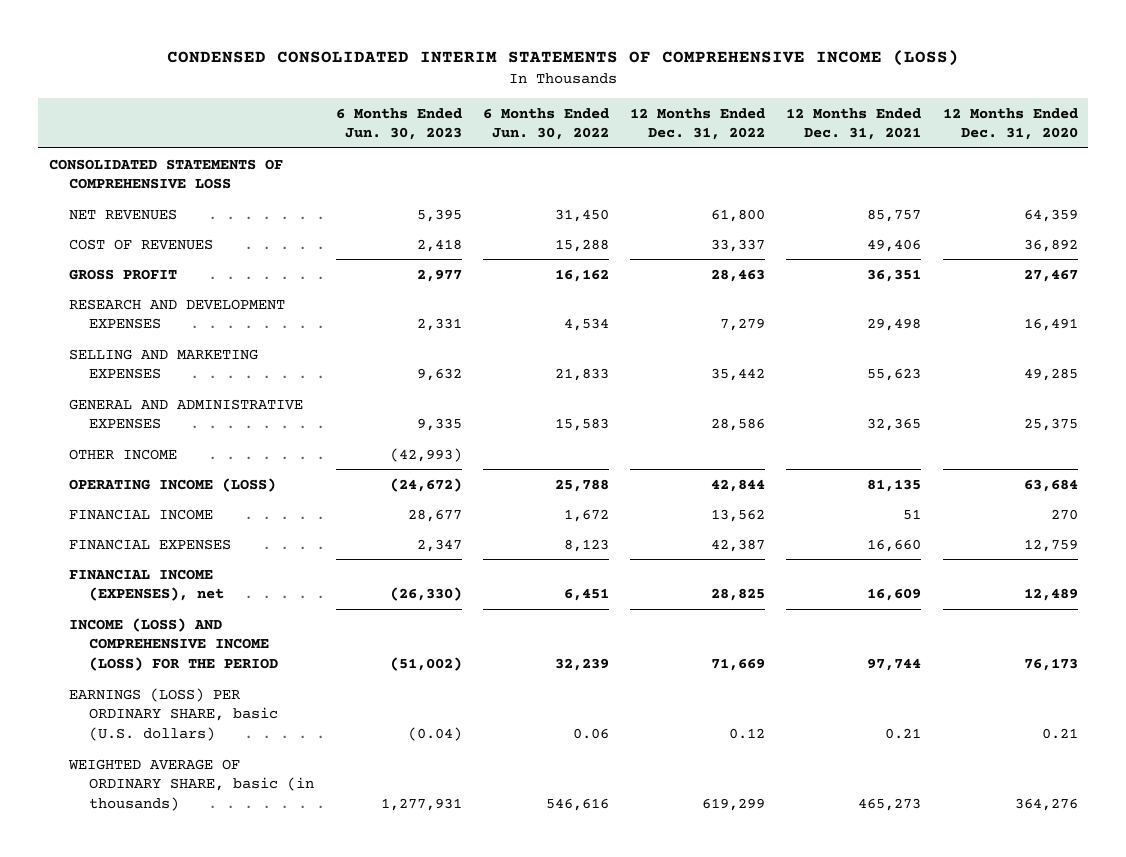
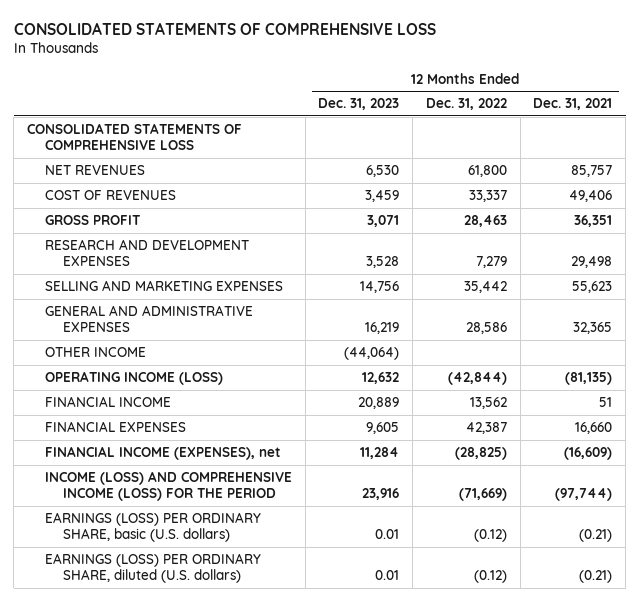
- CONDENSED CONSOLIDATED INTERIM STATEMENTS OF COMPREHENSIVE INCOME (LOSS)
+ CONSOLIDATED STATEMENTS OF COMPREHENSIVE LOSS
- | 6 Months Ended Jun. 30, 2023 | 6 Months Ended Jun. 30, 2022 | 12 Months Ended Dec. 31, 2022 | 12 Months Ended Dec. 31, 2021 | 12 Months Ended Dec. 31, 2020
+ | 12 Months Ended Dec. 31, 2023 | 12 Months Ended Dec. 31, 2022 | 12 Months Ended Dec. 31, 2021
- OPERATING INCOME (LOSS) | (24,672) | 25,788 | 42,844 | 81,135 | 63,684
+ OPERATING INCOME (LOSS) | 12,632 | (42,844) | (81,135)
- FINANCIAL INCOME (EXPENSES), net | (26,330) | 6,451 | 28,825 | 16,609 | 12,489
- INCOME (LOSS) AND COMPREHENSIVE INCOME (LOSS) FOR THE PERIOD | (51,002) | 32,239 | 71,669 | 97,744 | 76,173
- EARNINGS (LOSS) PER ORDINARY SHARE, basic (U.S. dollars) | (0.04) | 0.06 | 0.12 | 0.21 | 0.21
- WEIGHTED AVERAGE OF ORDINARY SHARE, basic (in thousands) | 1,277,931 | 546,616 | 619,299 | 465,273 | 364,276
+ FINANCIAL INCOME (EXPENSES), net | 11,284 | (28,825) | (16,609)
+ INCOME (LOSS) AND COMPREHENSIVE INCOME (LOSS) FOR THE PERIOD | 23,916 | (71,669) | (97,744)
+ EARNINGS (LOSS) PER ORDINARY SHARE, basic (U.S. dollars) | 0.01 | (0.12) | (0.21)
+ EARNINGS (LOSS) PER ORDINARY SHARE, diluted (U.S. dollars) | 0.01 | (0.12) | (0.21)

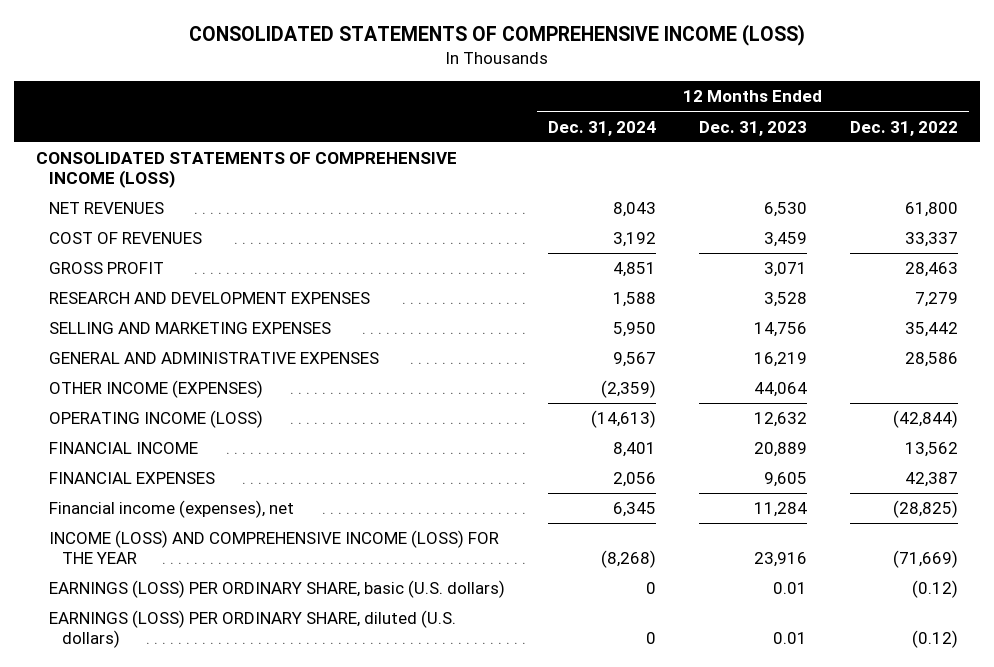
- CONSOLIDATED STATEMENTS OF COMPREHENSIVE LOSS
+ CONSOLIDATED STATEMENTS OF COMPREHENSIVE INCOME (LOSS)
- | 12 Months Ended Dec. 31, 2023 | 12 Months Ended Dec. 31, 2022 | 12 Months Ended Dec. 31, 2021
+ | 12 Months Ended Dec. 31, 2024 | 12 Months Ended Dec. 31, 2023 | 12 Months Ended Dec. 31, 2022
- CONSOLIDATED STATEMENTS OF COMPREHENSIVE LOSS
+ CONSOLIDATED STATEMENTS OF COMPREHENSIVE INCOME (LOSS)
- OTHER INCOME | (44,064) | |
+ OTHER INCOME (EXPENSES) | (2,359) | 44,064 |
- FINANCIAL INCOME (EXPENSES), net | 11,284 | (28,825) | (16,609)
- INCOME (LOSS) AND COMPREHENSIVE INCOME (LOSS) FOR THE PERIOD | 23,916 | (71,669) | (97,744)
+ Financial income (expenses), net | 6,345 | 11,284 | (28,825)
+ INCOME (LOSS) AND COMPREHENSIVE INCOME (LOSS) FOR THE YEAR | (8,268) | 23,916 | (71,669)

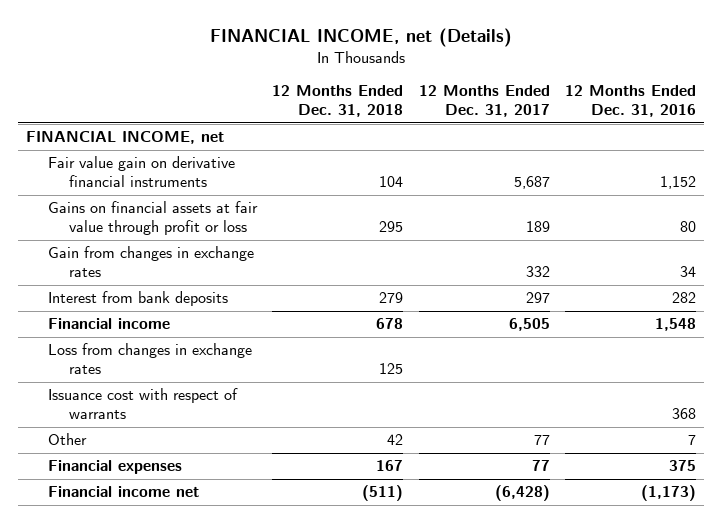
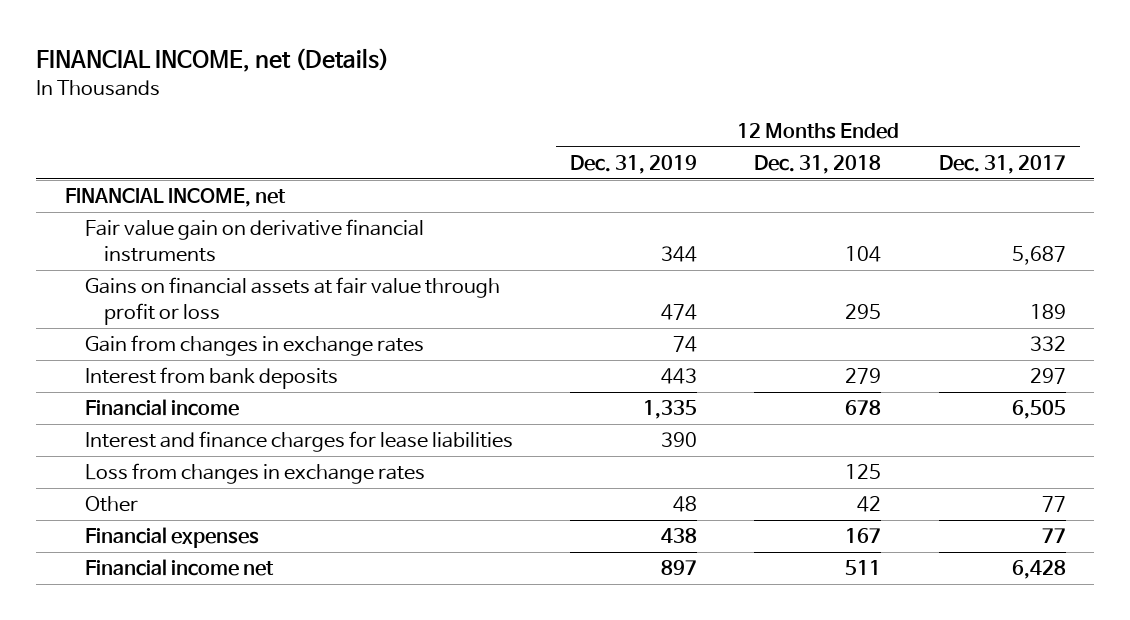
- | 12 Months Ended Dec. 31, 2018 | 12 Months Ended Dec. 31, 2017 | 12 Months Ended Dec. 31, 2016
+ | 12 Months Ended Dec. 31, 2019 | 12 Months Ended Dec. 31, 2018 | 12 Months Ended Dec. 31, 2017
+ Interest and finance charges for lease liabilities | 390 | |
- Issuance cost with respect of warrants | | | 368
- Financial income net | (511) | (6,428) | (1,173)
+ Financial income net | 897 | 511 | 6,428

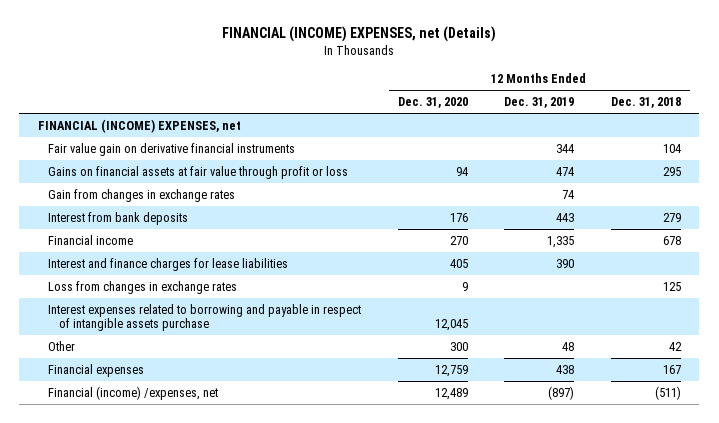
- FINANCIAL INCOME, net (Details)
+ FINANCIAL (INCOME) EXPENSES, net (Details)
- | 12 Months Ended Dec. 31, 2019 | 12 Months Ended Dec. 31, 2018 | 12 Months Ended Dec. 31, 2017
+ | 12 Months Ended Dec. 31, 2020 | 12 Months Ended Dec. 31, 2019 | 12 Months Ended Dec. 31, 2018
- FINANCIAL INCOME, net
+ FINANCIAL (INCOME) EXPENSES, net
+ Interest expenses related to borrowing and payable in respect of intangible assets purchase | 12,045 | |
- Financial income net | 897 | 511 | 6,428
+ Financial (income) /expenses, net | 12,489 | (897) | (511)

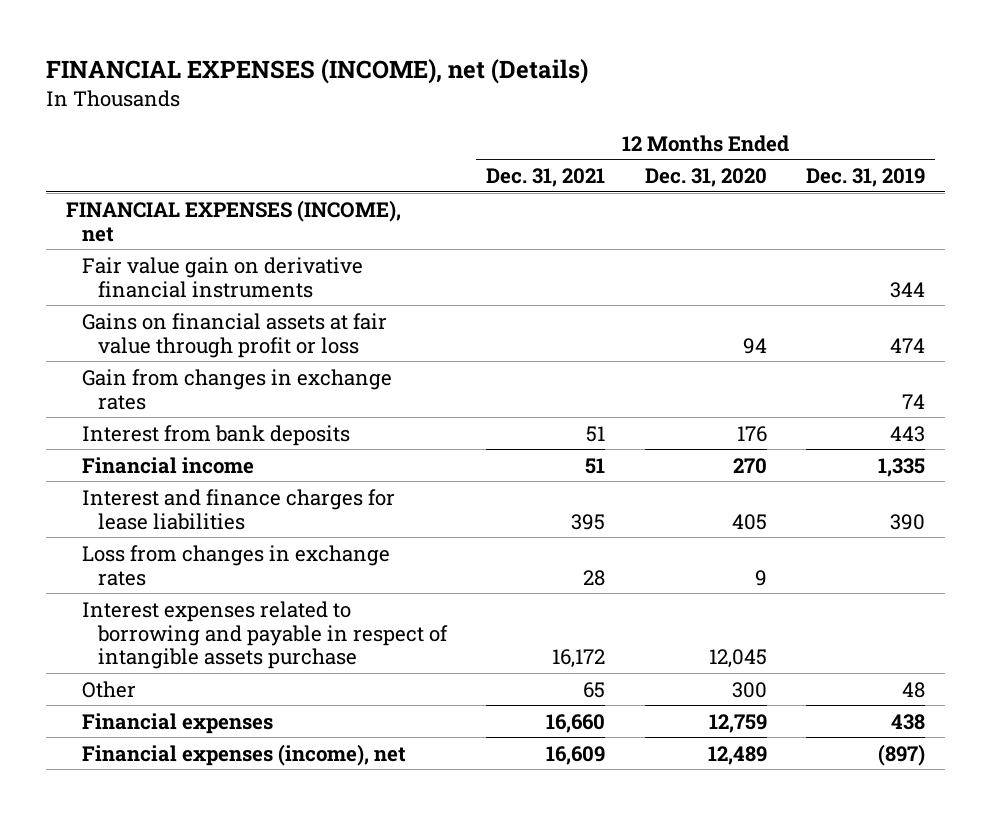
- FINANCIAL (INCOME) EXPENSES, net (Details)
+ FINANCIAL EXPENSES (INCOME), net (Details)
- | 12 Months Ended Dec. 31, 2020 | 12 Months Ended Dec. 31, 2019 | 12 Months Ended Dec. 31, 2018
+ | 12 Months Ended Dec. 31, 2021 | 12 Months Ended Dec. 31, 2020 | 12 Months Ended Dec. 31, 2019
- FINANCIAL (INCOME) EXPENSES, net
+ FINANCIAL EXPENSES (INCOME), net
- Financial (income) /expenses, net | 12,489 | (897) | (511)
+ Financial expenses (income), net | 16,609 | 12,489 | (897)

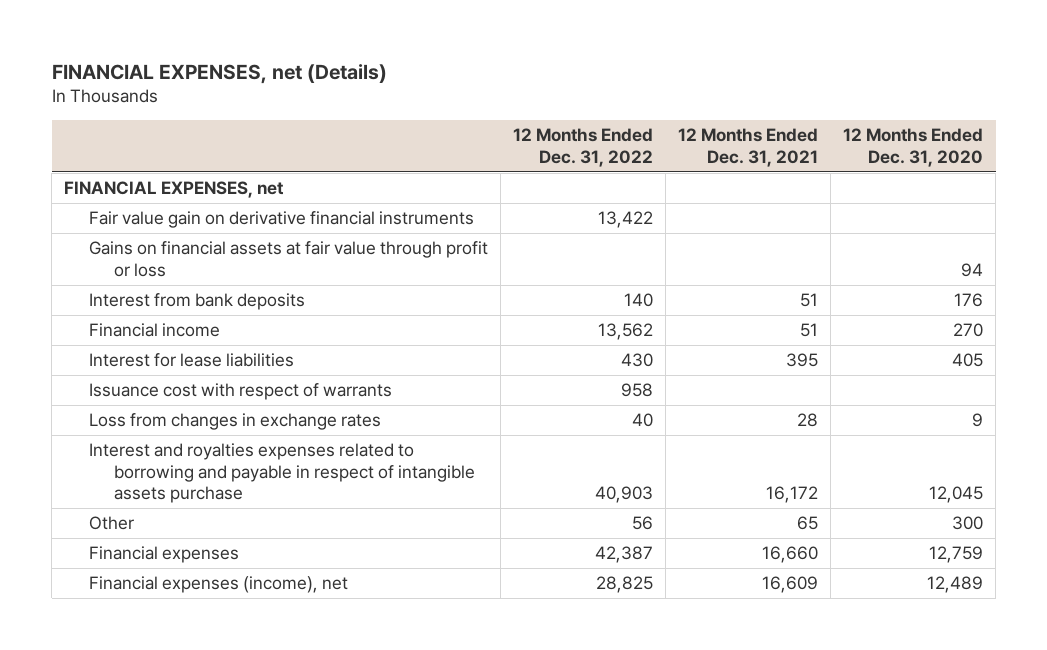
- FINANCIAL EXPENSES (INCOME), net (Details)
+ FINANCIAL EXPENSES, net (Details)
- | 12 Months Ended Dec. 31, 2021 | 12 Months Ended Dec. 31, 2020 | 12 Months Ended Dec. 31, 2019
+ | 12 Months Ended Dec. 31, 2022 | 12 Months Ended Dec. 31, 2021 | 12 Months Ended Dec. 31, 2020
- FINANCIAL EXPENSES (INCOME), net
+ FINANCIAL EXPENSES, net
- Gain from changes in exchange rates | | | 74
- Interest and finance charges for lease liabilities | 395 | 405 | 390
+ Interest for lease liabilities | 430 | 395 | 405
+ Issuance cost with respect of warrants | 958 | |
- Interest expenses related to borrowing and payable in respect of intangible assets purchase | 16,172 | 12,045 |
+ Interest and royalties expenses related to borrowing and payable in respect of intangible assets purchase | 40,903 | 16,172 | 12,045

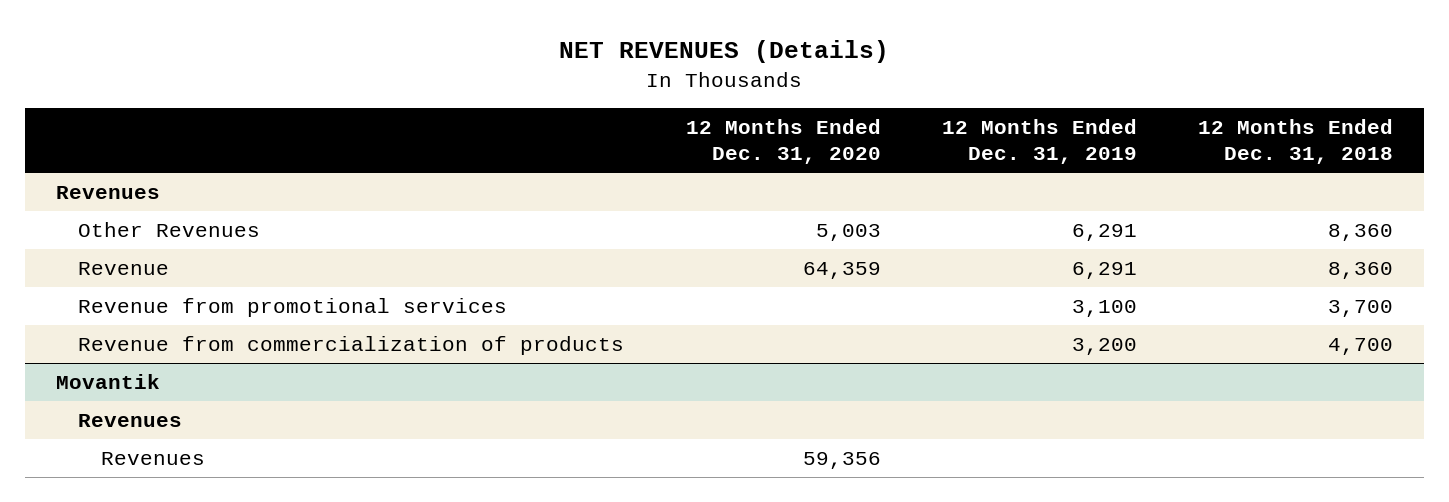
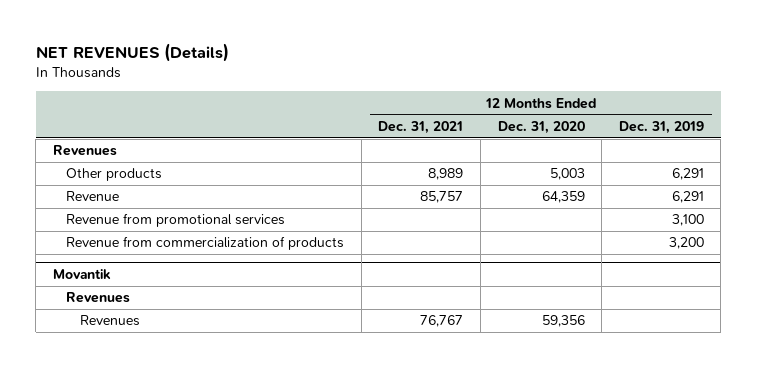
- | 12 Months Ended Dec. 31, 2020 | 12 Months Ended Dec. 31, 2019 | 12 Months Ended Dec. 31, 2018
+ | 12 Months Ended Dec. 31, 2021 | 12 Months Ended Dec. 31, 2020 | 12 Months Ended Dec. 31, 2019
- Other Revenues | 5,003 | 6,291 | 8,360
+ Other products | 8,989 | 5,003 | 6,291

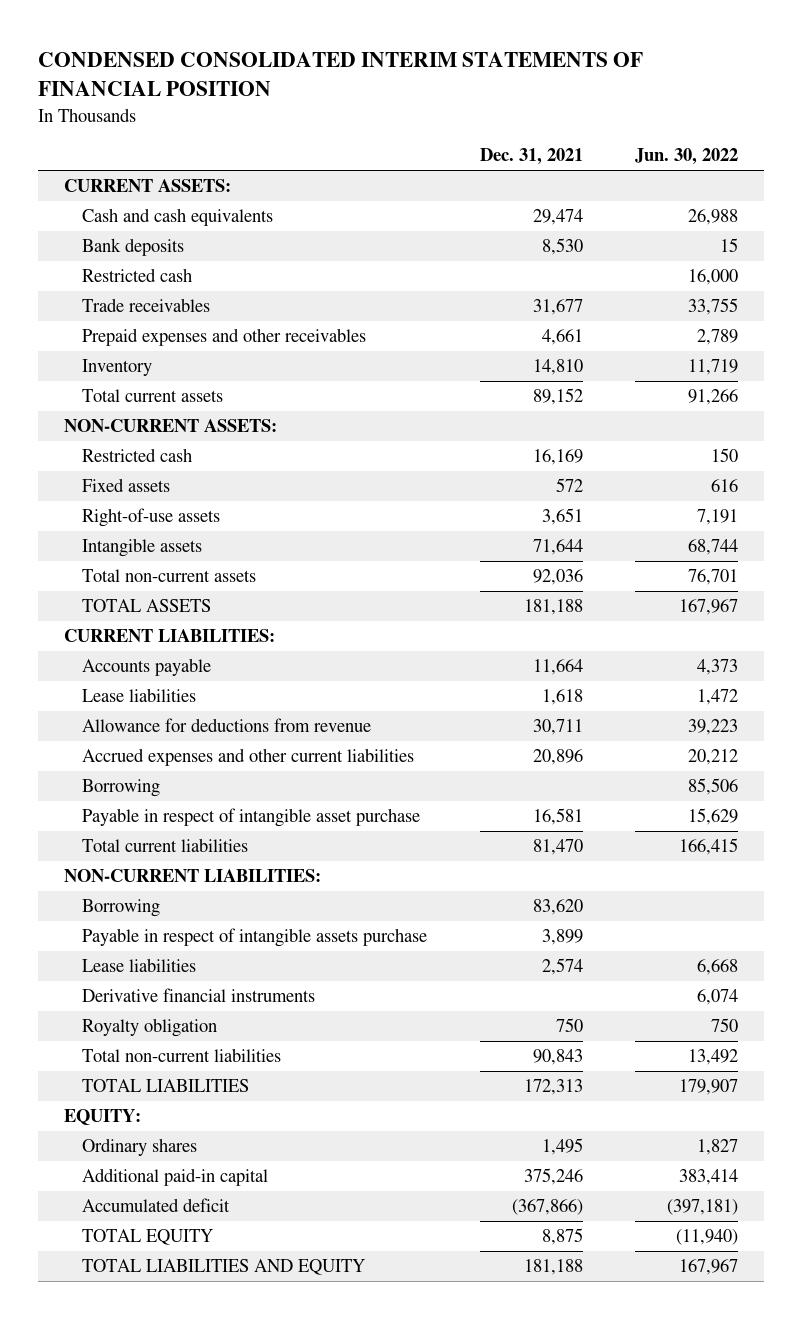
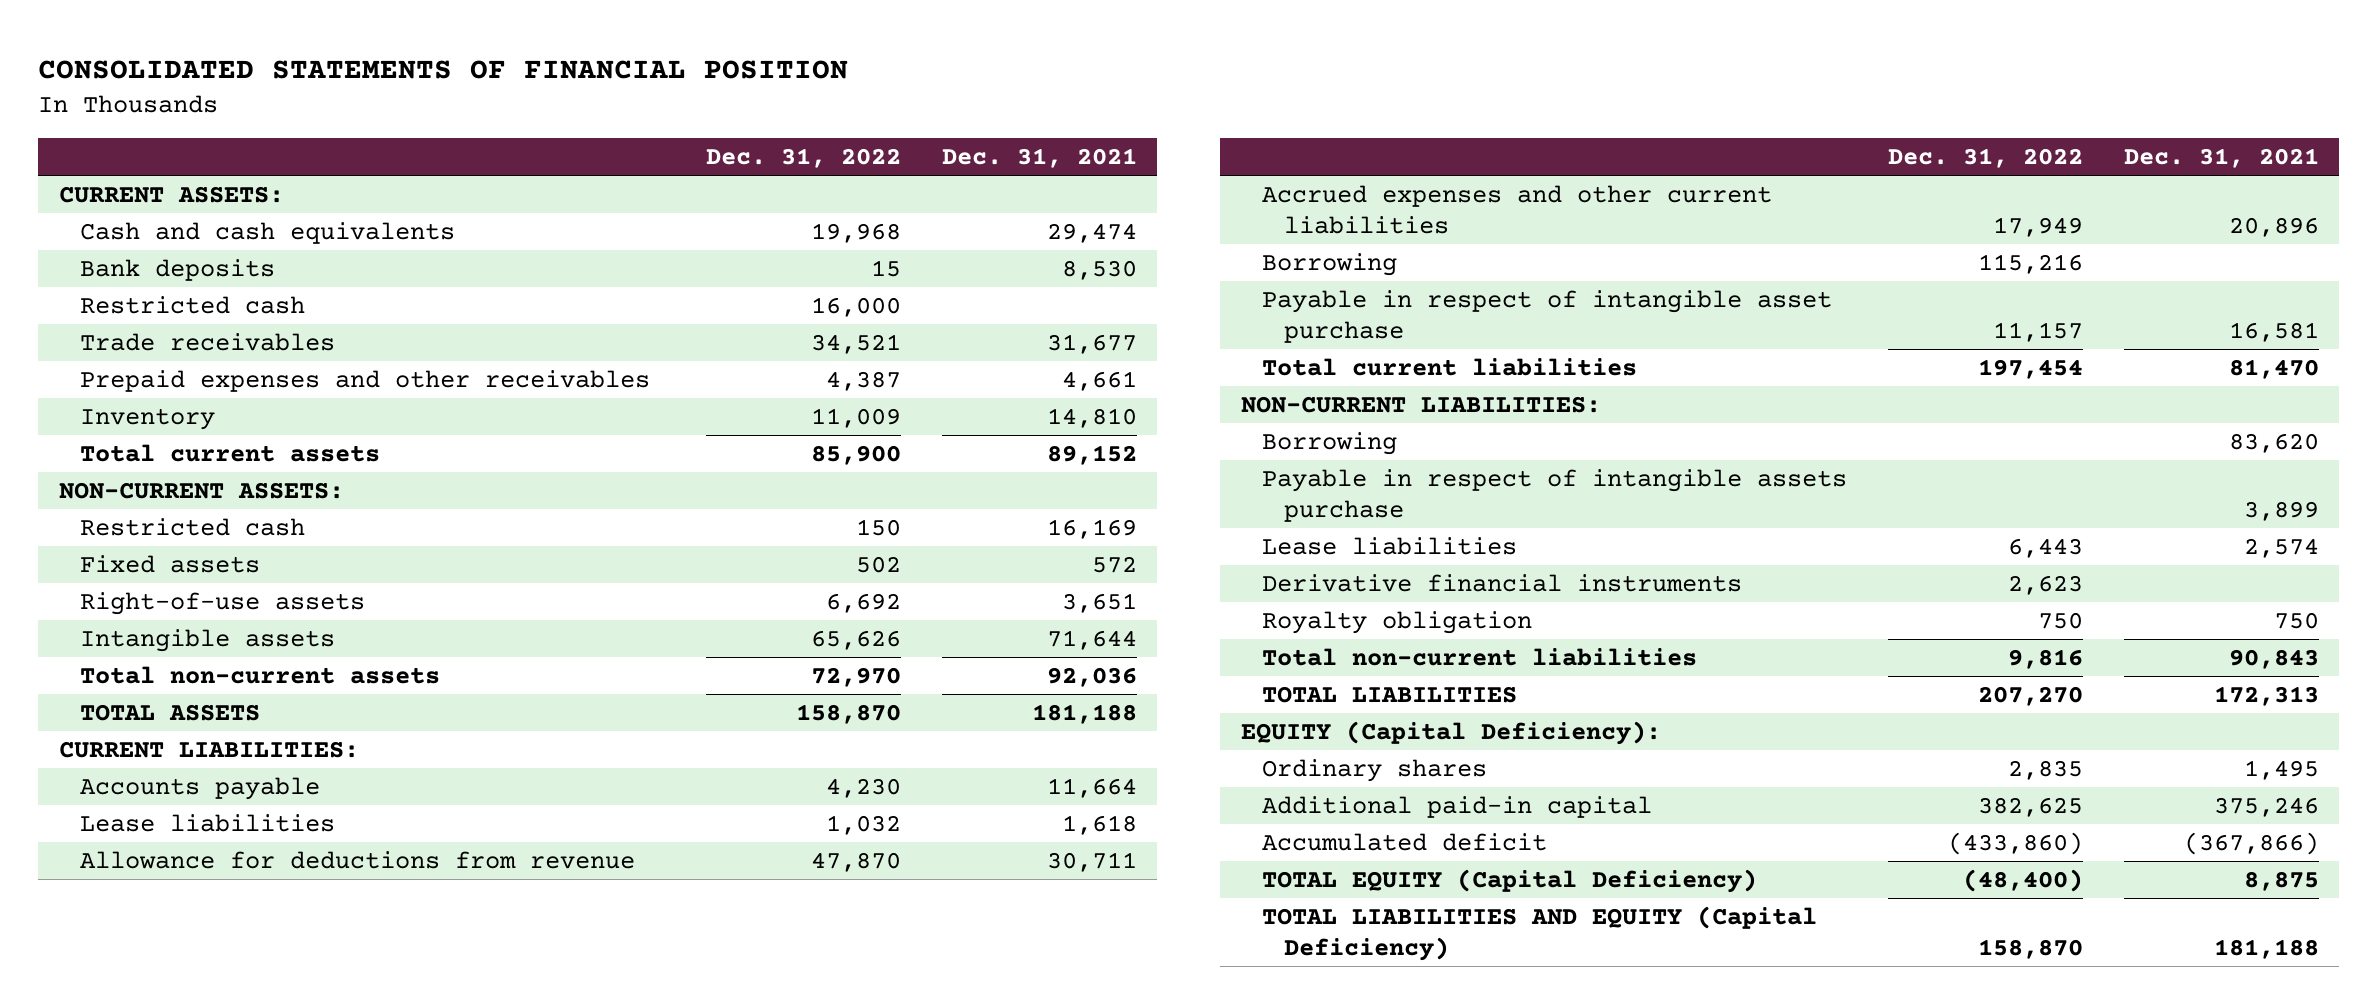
- CONDENSED CONSOLIDATED INTERIM STATEMENTS OF FINANCIAL POSITION
+ CONSOLIDATED STATEMENTS OF FINANCIAL POSITION
- | Dec. 31, 2021 | Jun. 30, 2022
+ | Dec. 31, 2022 | Dec. 31, 2021
- EQUITY:
+ EQUITY (Capital Deficiency):
- TOTAL EQUITY | 8,875 | (11,940)
- TOTAL LIABILITIES AND EQUITY | 181,188 | 167,967
+ TOTAL EQUITY (Capital Deficiency) | (48,400) | 8,875
+ TOTAL LIABILITIES AND EQUITY (Capital Deficiency) | 158,870 | 181,188

